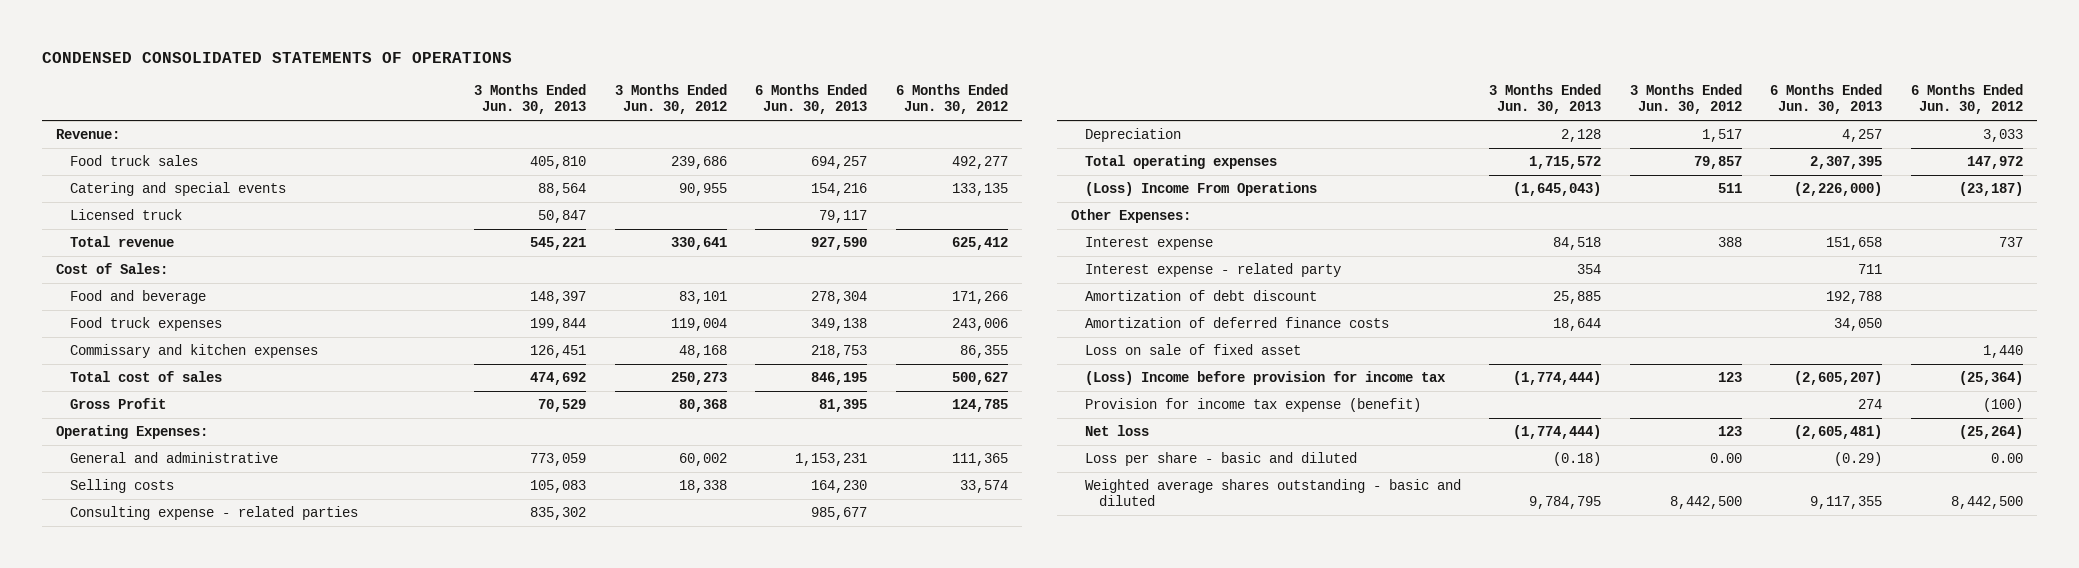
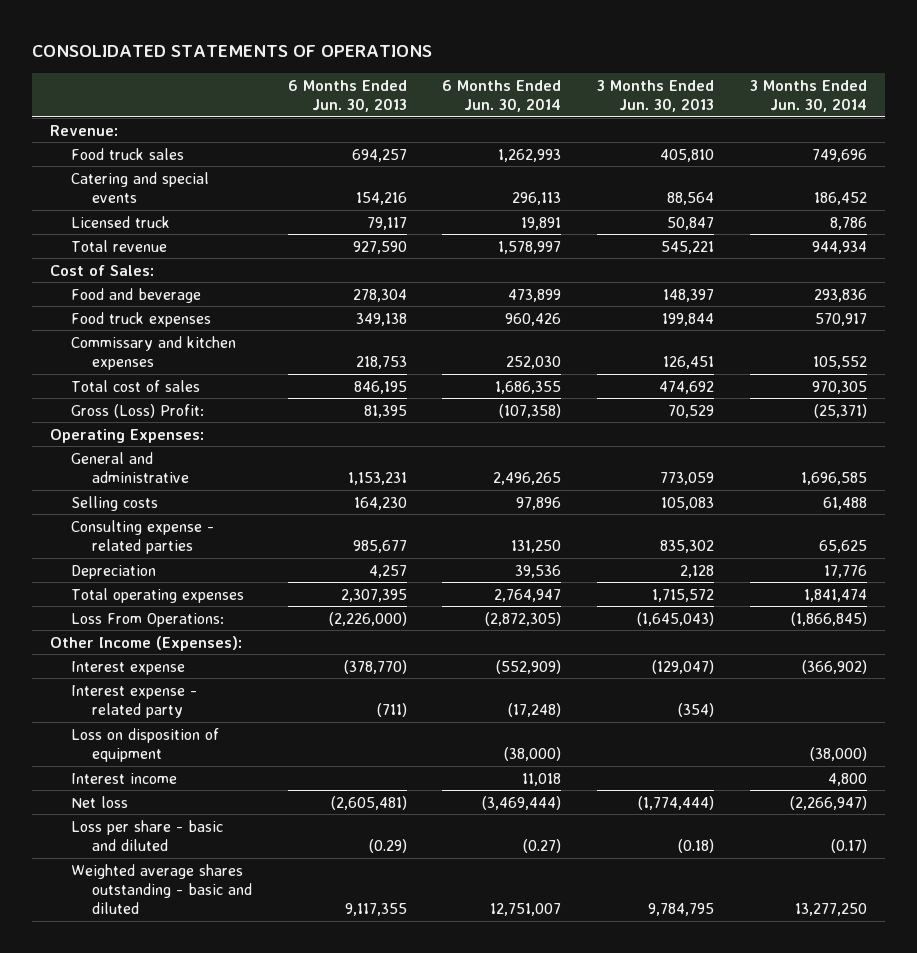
- CONDENSED CONSOLIDATED STATEMENTS OF OPERATIONS
+ CONSOLIDATED STATEMENTS OF OPERATIONS
- | 3 Months Ended Jun. 30, 2013 | 3 Months Ended Jun. 30, 2012 | 6 Months Ended Jun. 30, 2013 | 6 Months Ended Jun. 30, 2012
+ | 6 Months Ended Jun. 30, 2013 | 6 Months Ended Jun. 30, 2014 | 3 Months Ended Jun. 30, 2013 | 3 Months Ended Jun. 30, 2014
- Gross Profit | 70,529 | 80,368 | 81,395 | 124,785
+ Gross (Loss) Profit: | 81,395 | (107,358) | 70,529 | (25,371)
- (Loss) Income From Operations | (1,645,043) | 511 | (2,226,000) | (23,187)
- Other Expenses:
- Interest expense | 84,518 | 388 | 151,658 | 737
- Interest expense - related party | 354 | | 711 |
- Amortization of debt discount | 25,885 | | 192,788 |
- Amortization of deferred finance costs | 18,644 | | 34,050 |
- Loss on sale of fixed asset | | | | 1,440
- (Loss) Income before provision for income tax | (1,774,444) | 123 | (2,605,207) | (25,364)
- Provision for income tax expense (benefit) | | | 274 | (100)
+ Loss From Operations: | (2,226,000) | (2,872,305) | (1,645,043) | (1,866,845)
+ Other Income (Expenses):
+ Interest expense | (378,770) | (552,909) | (129,047) | (366,902)
+ Interest expense - related party | (711) | (17,248) | (354) |
+ Loss on disposition of equipment | | (38,000) | | (38,000)
+ Interest income | | 11,018 | | 4,800

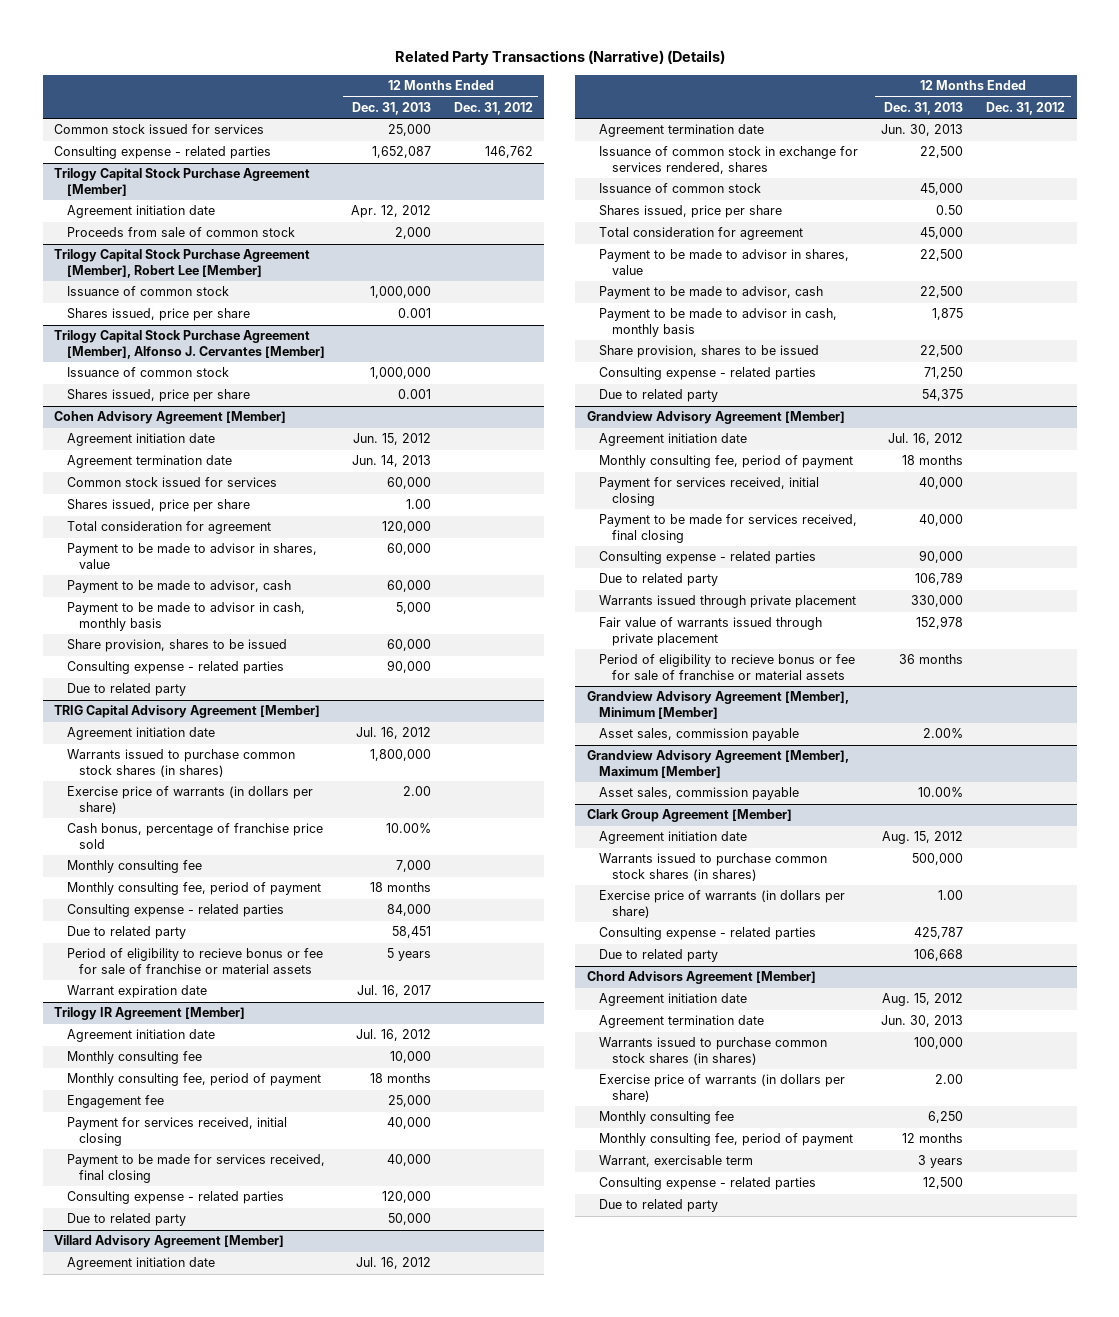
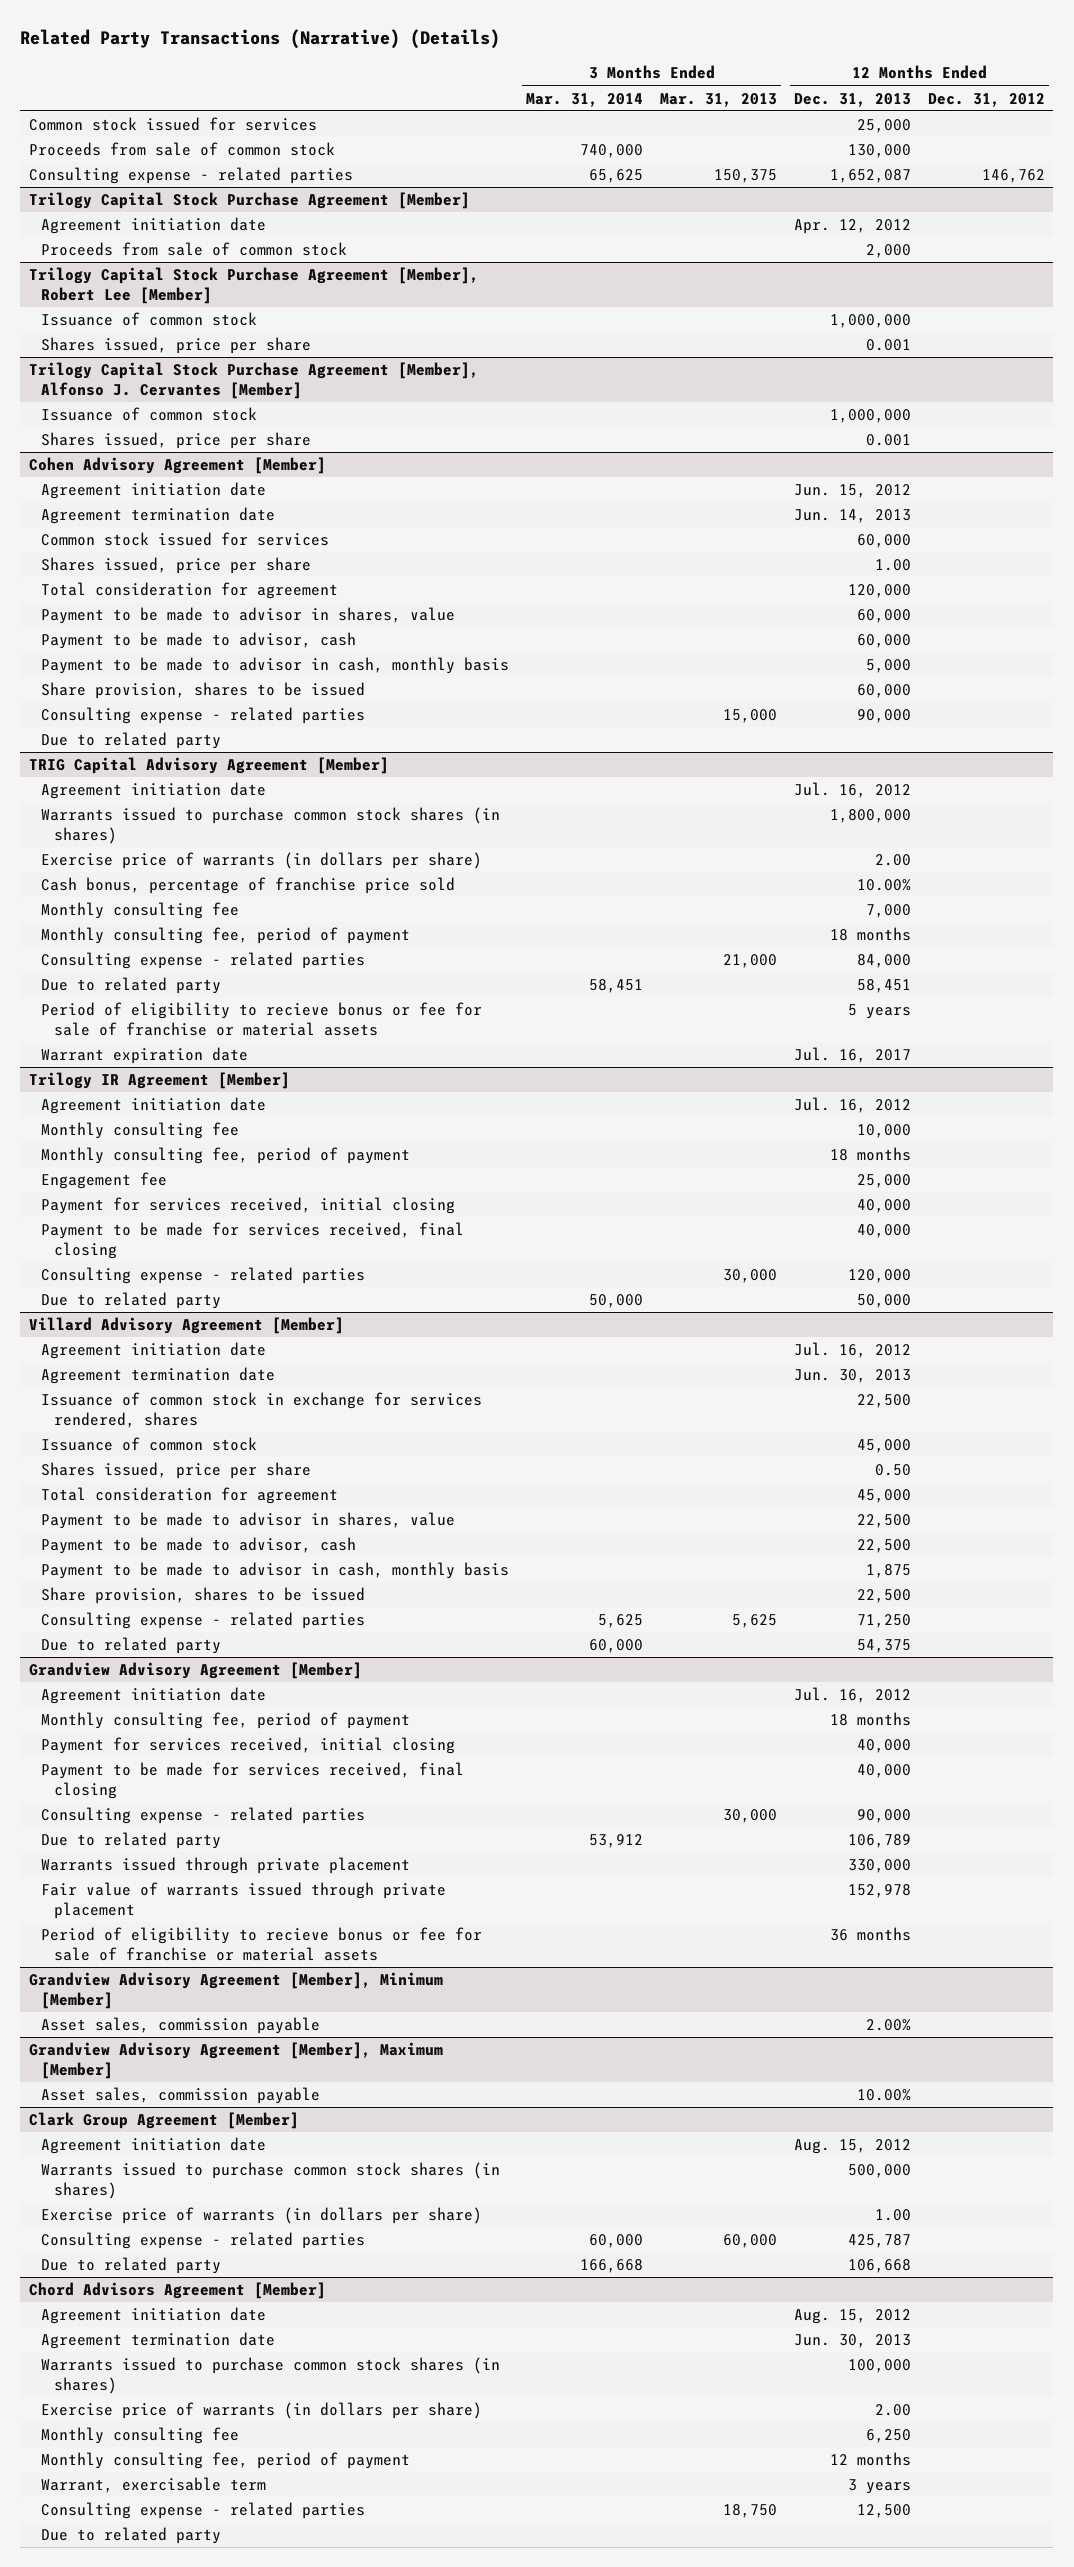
- | 12 Months Ended Dec. 31, 2013 | 12 Months Ended Dec. 31, 2012
+ | 3 Months Ended Mar. 31, 2014 | 3 Months Ended Mar. 31, 2013 | 12 Months Ended Dec. 31, 2013 | 12 Months Ended Dec. 31, 2012
+ Proceeds from sale of common stock | 740,000 | | 130,000 |

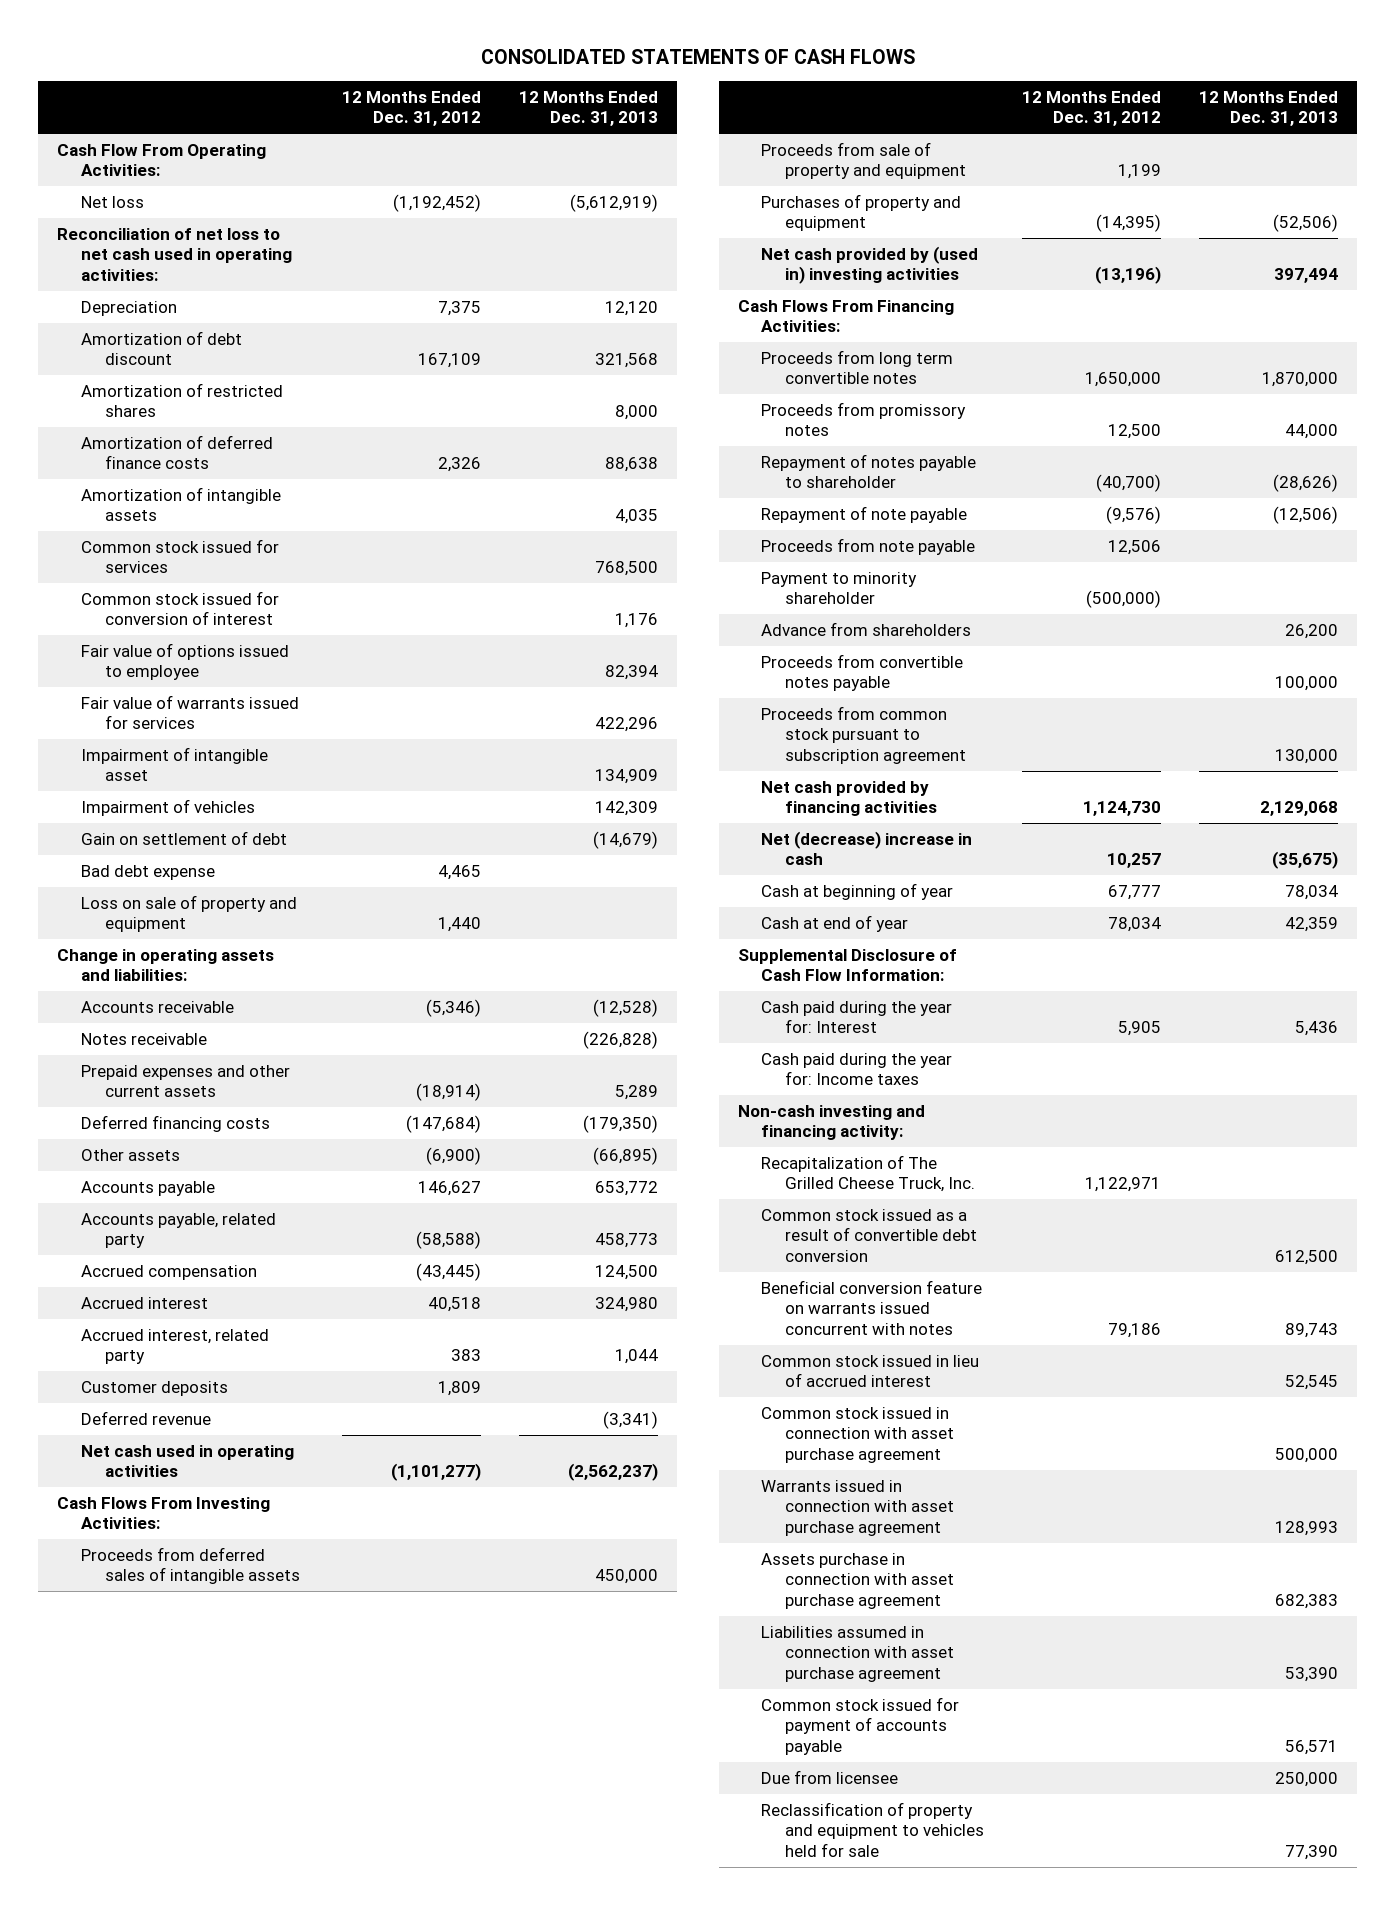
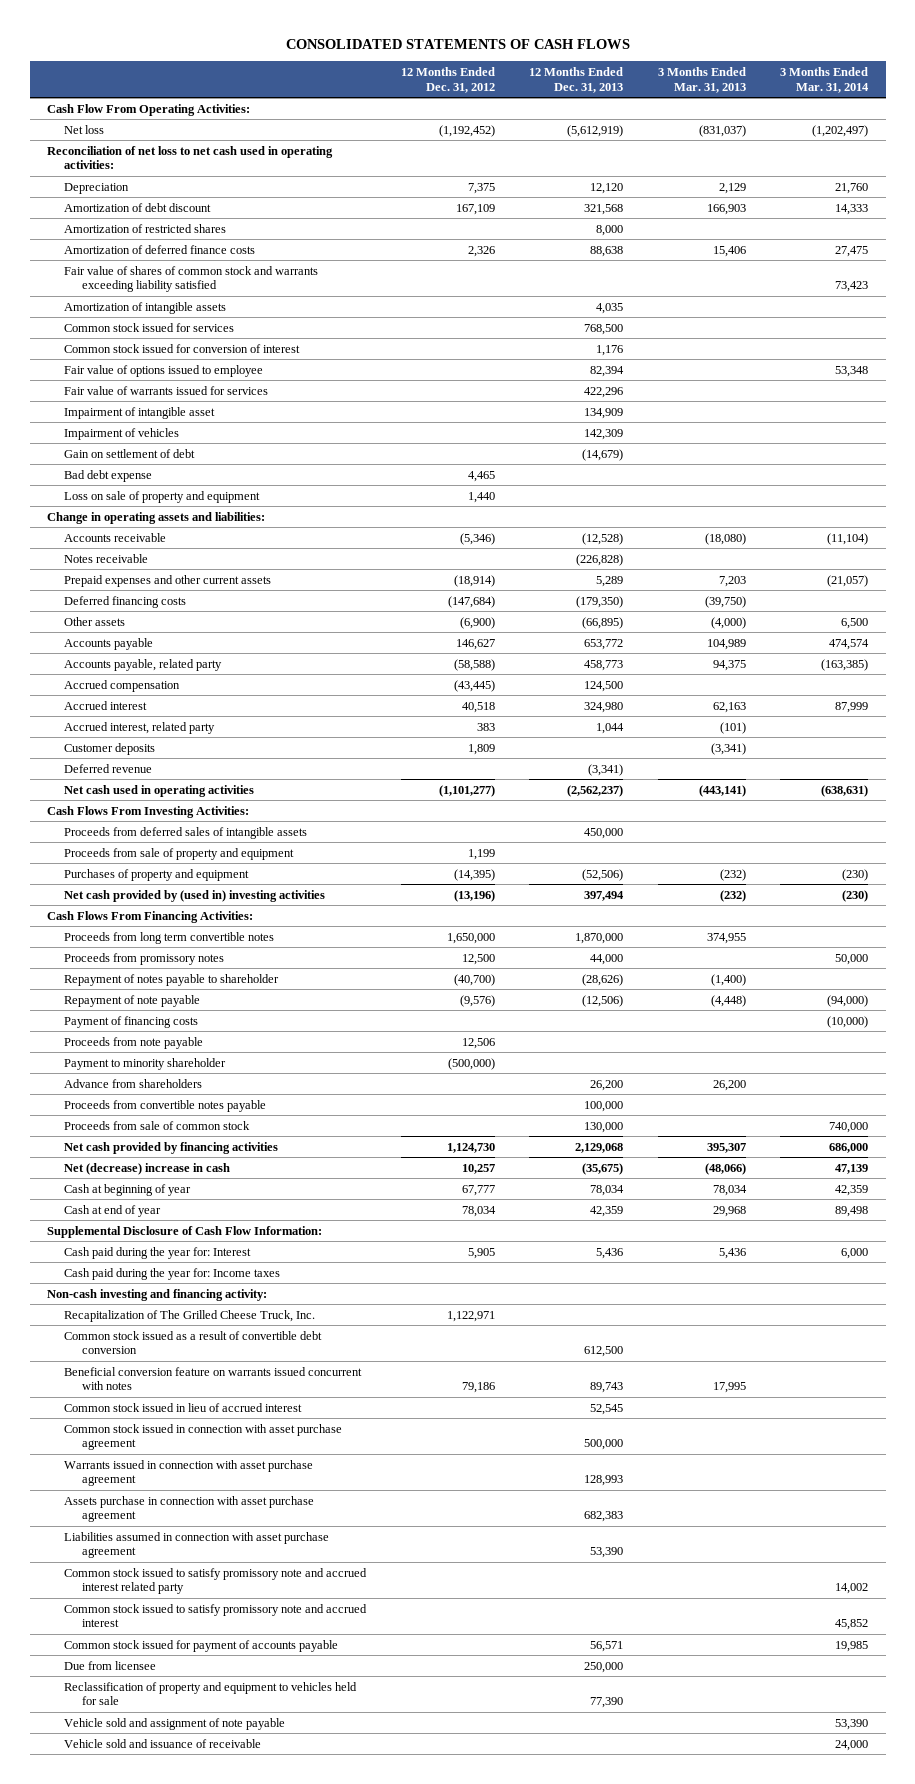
- | 12 Months Ended Dec. 31, 2012 | 12 Months Ended Dec. 31, 2013
+ | 12 Months Ended Dec. 31, 2012 | 12 Months Ended Dec. 31, 2013 | 3 Months Ended Mar. 31, 2013 | 3 Months Ended Mar. 31, 2014
+ Fair value of shares of common stock and warrants exceeding liability satisfied | | | | 73,423
+ Payment of financing costs | | | | (10,000)
- Proceeds from common stock pursuant to subscription agreement | | 130,000
+ Proceeds from sale of common stock | | 130,000 | | 740,000
+ Common stock issued to satisfy promissory note and accrued interest related party | | | | 14,002
+ Common stock issued to satisfy promissory note and accrued interest | | | | 45,852
+ Vehicle sold and assignment of note payable | | | | 53,390
+ Vehicle sold and issuance of receivable | | | | 24,000

